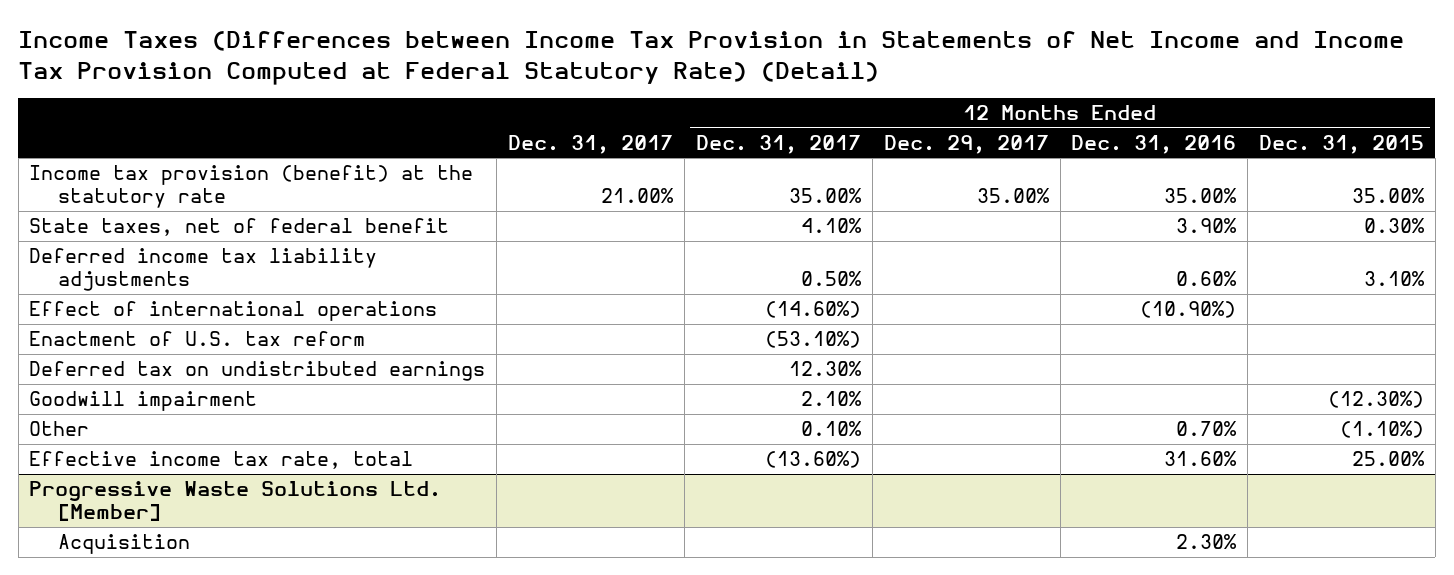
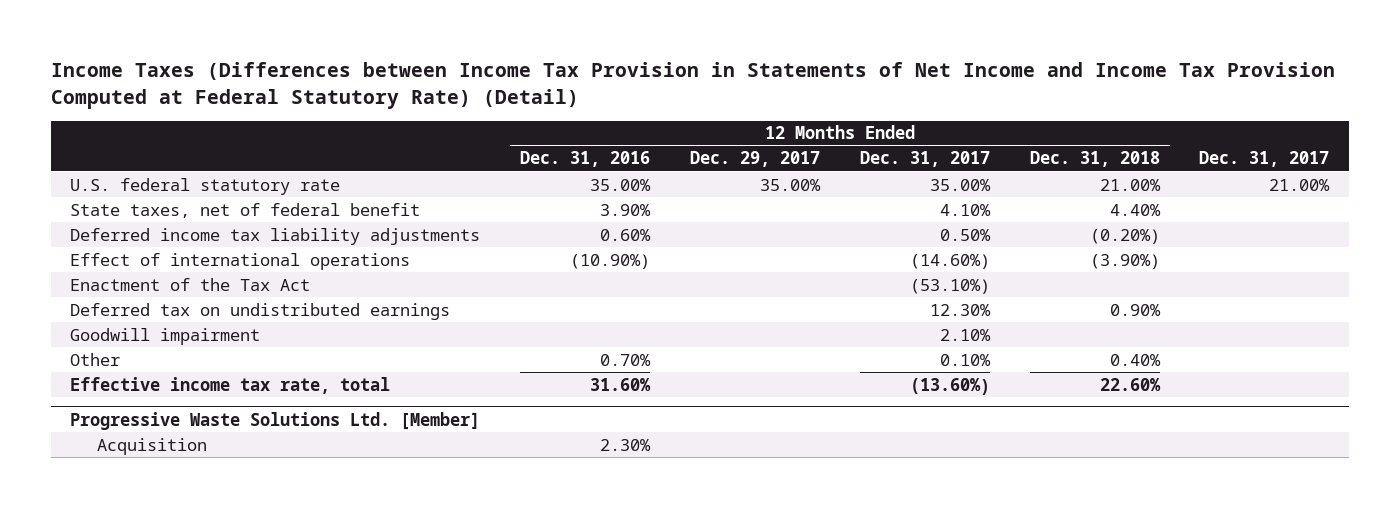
- | Dec. 31, 2017 | 12 Months Ended Dec. 31, 2017 | 12 Months Ended Dec. 29, 2017 | 12 Months Ended Dec. 31, 2016 | 12 Months Ended Dec. 31, 2015
+ | 12 Months Ended Dec. 31, 2016 | 12 Months Ended Dec. 29, 2017 | 12 Months Ended Dec. 31, 2017 | 12 Months Ended Dec. 31, 2018 | Dec. 31, 2017
- Income tax provision (benefit) at the statutory rate | 21.00% | 35.00% | 35.00% | 35.00% | 35.00%
+ U.S. federal statutory rate | 35.00% | 35.00% | 35.00% | 21.00% | 21.00%
- Enactment of U.S. tax reform | | (53.10%) | | |
+ Enactment of the Tax Act | | | (53.10%) | |

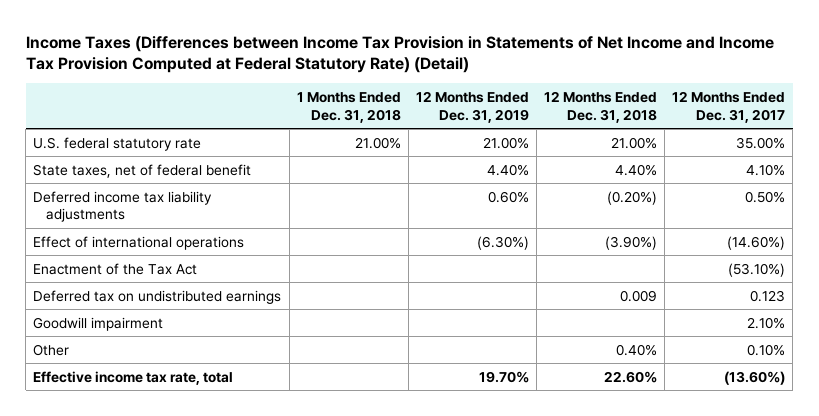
- | 12 Months Ended Dec. 31, 2016 | 12 Months Ended Dec. 29, 2017 | 12 Months Ended Dec. 31, 2017 | 12 Months Ended Dec. 31, 2018 | Dec. 31, 2017
+ | 1 Months Ended Dec. 31, 2018 | 12 Months Ended Dec. 31, 2019 | 12 Months Ended Dec. 31, 2018 | 12 Months Ended Dec. 31, 2017
- Deferred tax on undistributed earnings | | | 12.30% | 0.90% |
+ Deferred tax on undistributed earnings | | | 0.009 | 0.123
- Progressive Waste Solutions Ltd. [Member]
- Acquisition | 2.30% | | | |

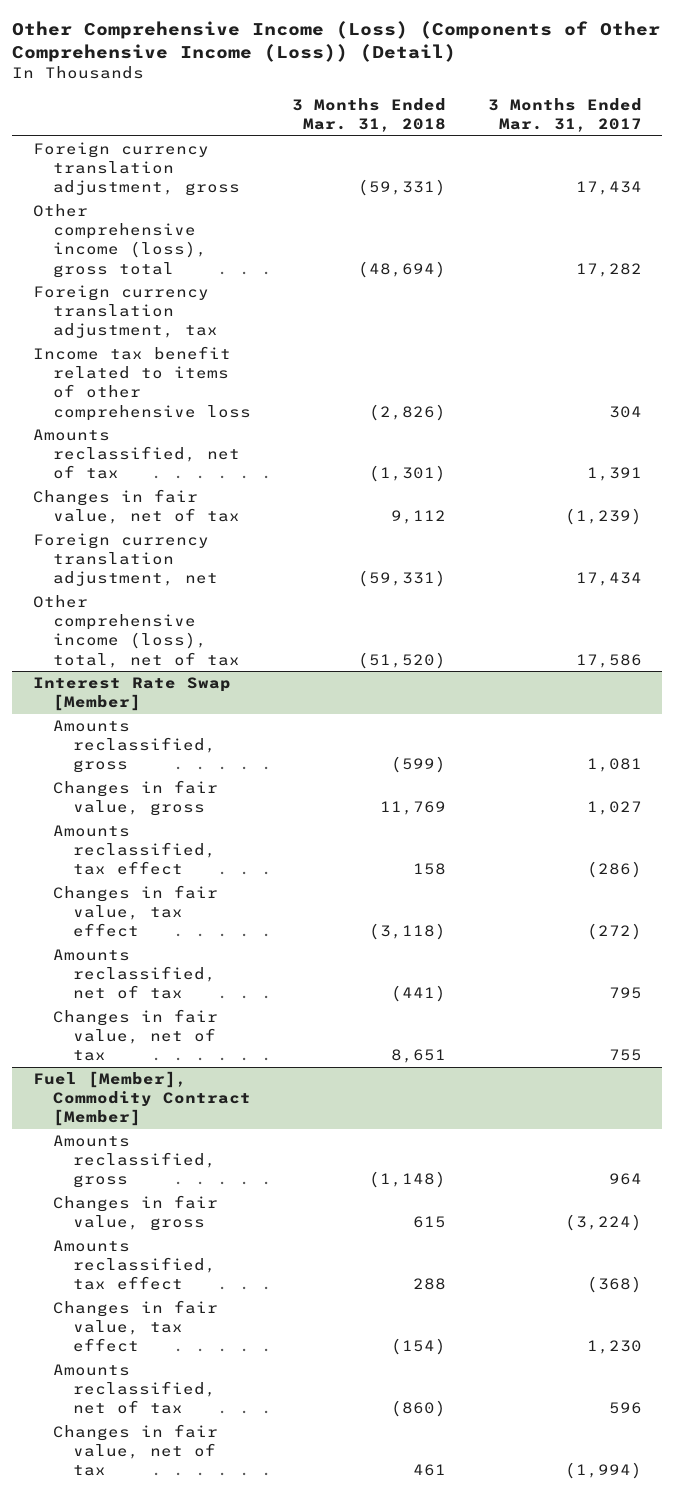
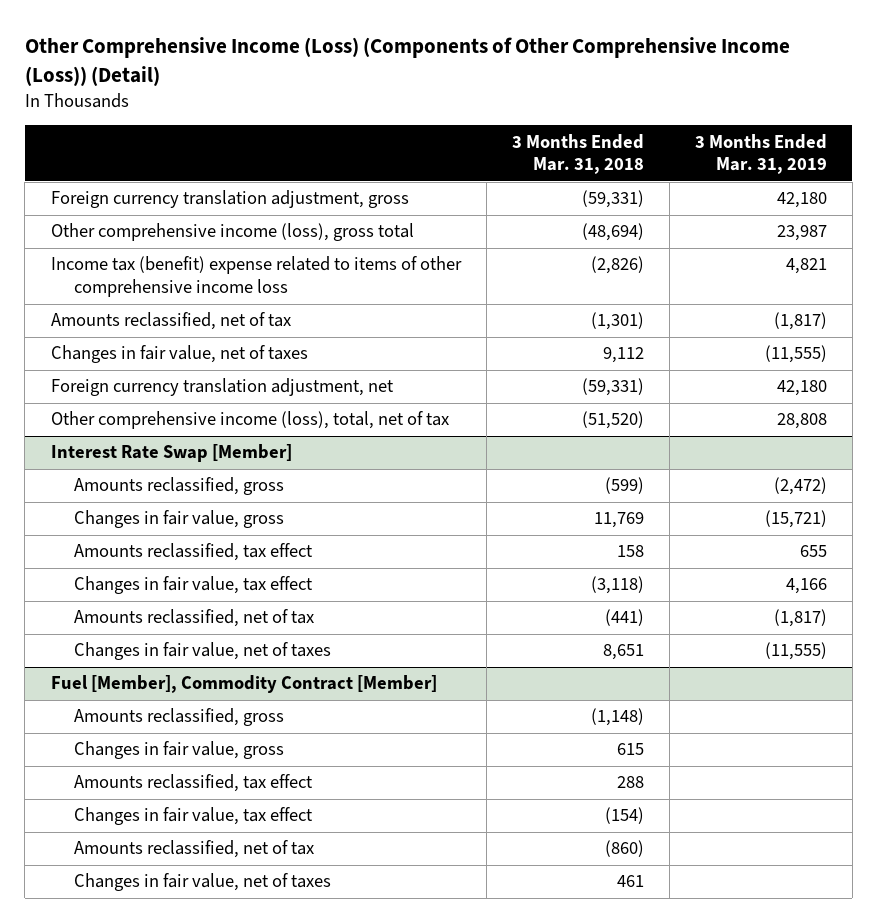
- | 3 Months Ended Mar. 31, 2018 | 3 Months Ended Mar. 31, 2017
+ | 3 Months Ended Mar. 31, 2018 | 3 Months Ended Mar. 31, 2019
- Foreign currency translation adjustment, tax
- Income tax benefit related to items of other comprehensive loss | (2,826) | 304
+ Income tax (benefit) expense related to items of other comprehensive income loss | (2,826) | 4,821
- Changes in fair value, net of tax | 9,112 | (1,239)
+ Changes in fair value, net of taxes | 9,112 | (11,555)
@ Interest Rate Swap [Member]
- Changes in fair value, net of tax | 8,651 | 755
+ Changes in fair value, net of taxes | 8,651 | (11,555)
@ Fuel [Member], Commodity Contract [Member]
- Changes in fair value, net of tax | 461 | (1,994)
+ Changes in fair value, net of taxes | 461 |

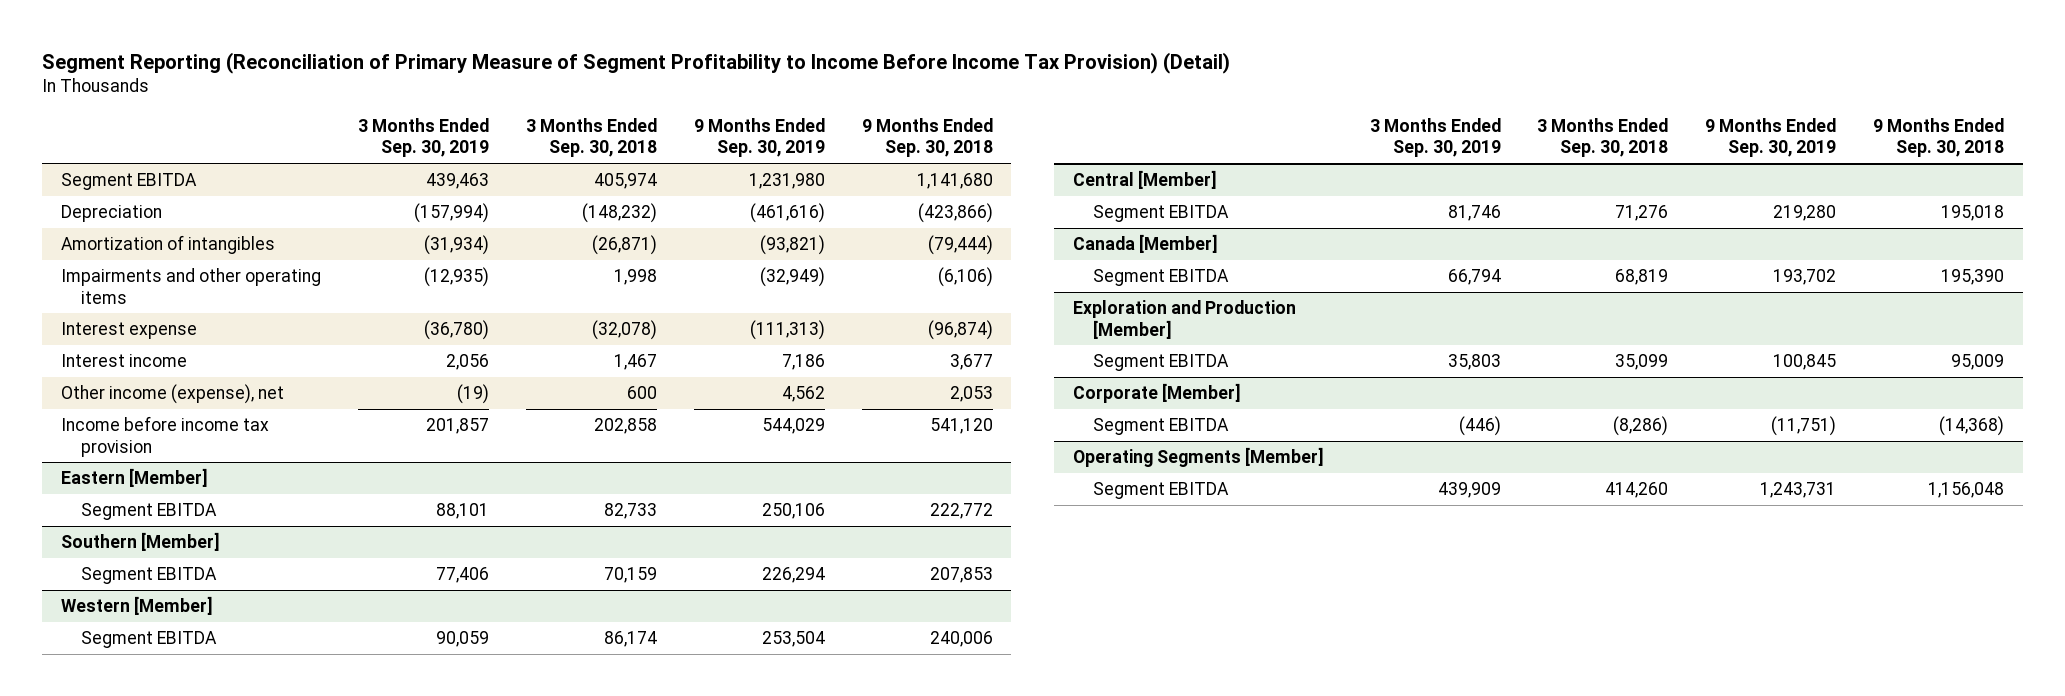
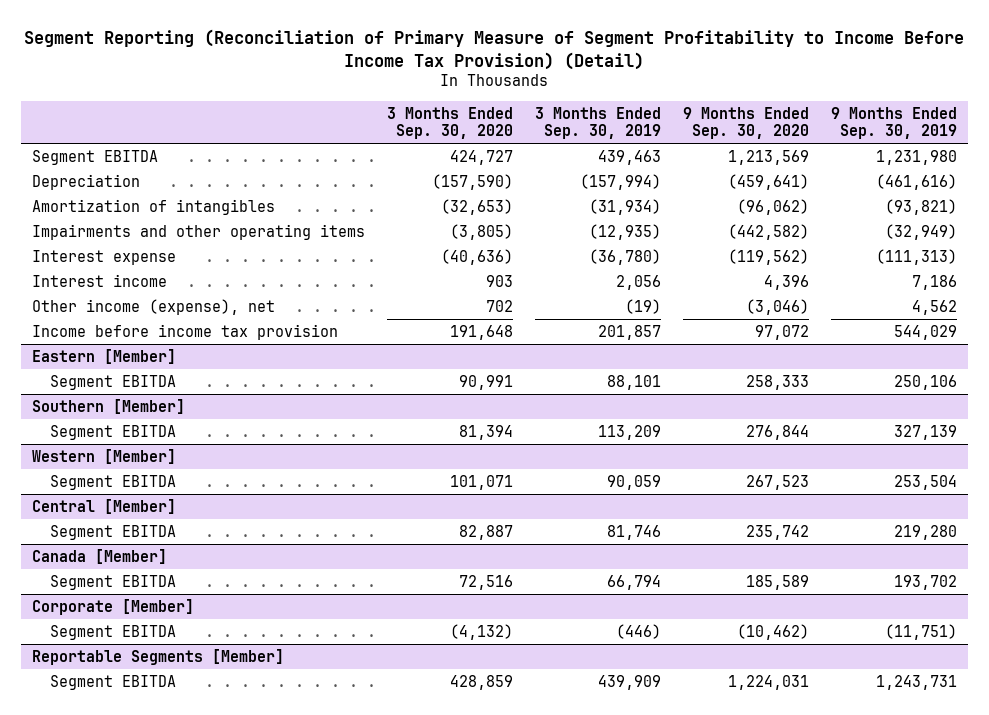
- | 3 Months Ended Sep. 30, 2019 | 3 Months Ended Sep. 30, 2018 | 9 Months Ended Sep. 30, 2019 | 9 Months Ended Sep. 30, 2018
+ | 3 Months Ended Sep. 30, 2020 | 3 Months Ended Sep. 30, 2019 | 9 Months Ended Sep. 30, 2020 | 9 Months Ended Sep. 30, 2019
@ Southern [Member]
- Segment EBITDA | 77,406 | 70,159 | 226,294 | 207,853
+ Segment EBITDA | 81,394 | 113,209 | 276,844 | 327,139
- Exploration and Production [Member]
- Segment EBITDA | 35,803 | 35,099 | 100,845 | 95,009
- Operating Segments [Member]
+ Reportable Segments [Member]

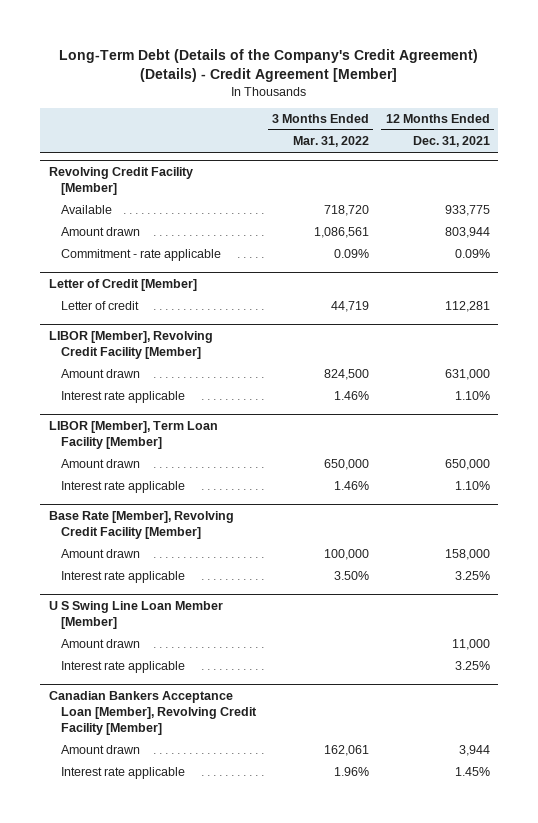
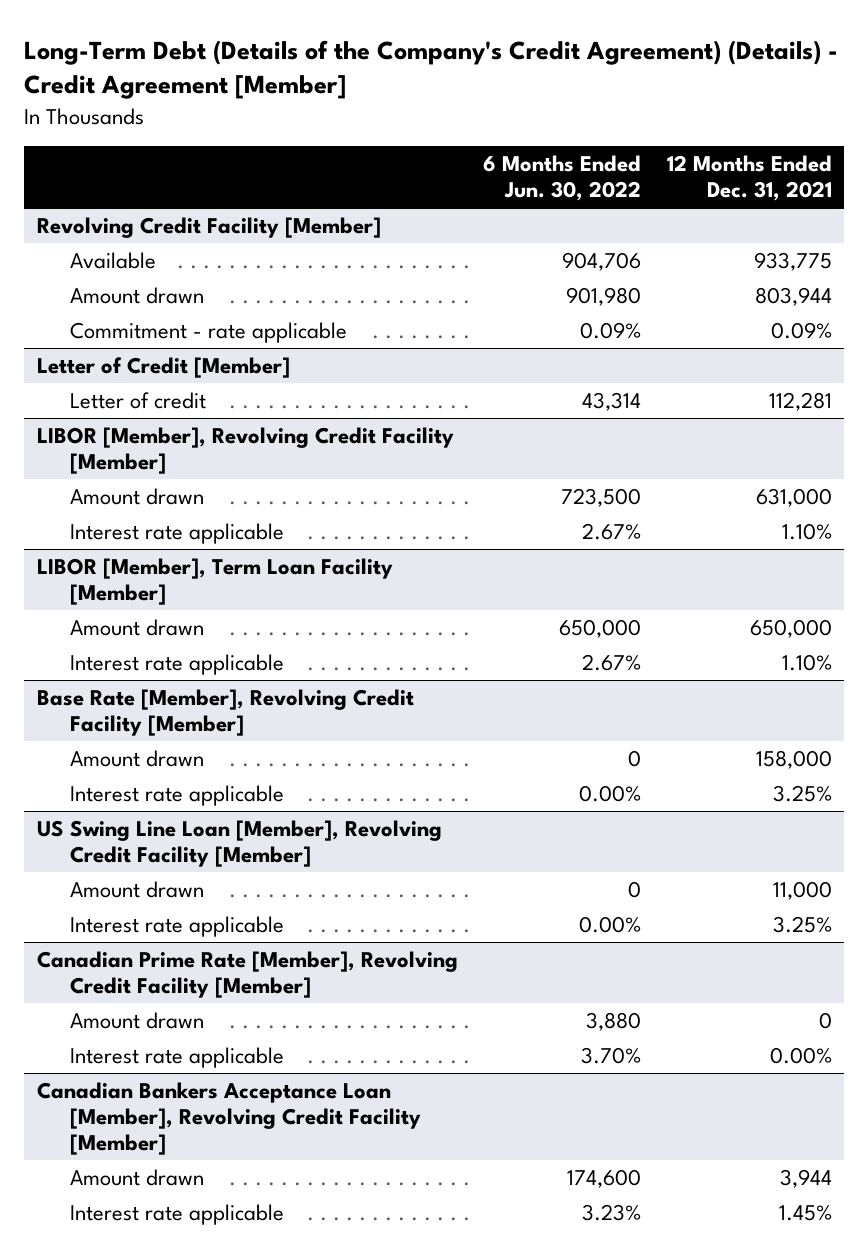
- | 3 Months Ended Mar. 31, 2022 | 12 Months Ended Dec. 31, 2021
+ | 6 Months Ended Jun. 30, 2022 | 12 Months Ended Dec. 31, 2021
- U S Swing Line Loan Member [Member]
+ US Swing Line Loan [Member], Revolving Credit Facility [Member]
+ Canadian Prime Rate [Member], Revolving Credit Facility [Member]
+ Amount drawn | 3,880 | 0
+ Interest rate applicable | 3.70% | 0.00%

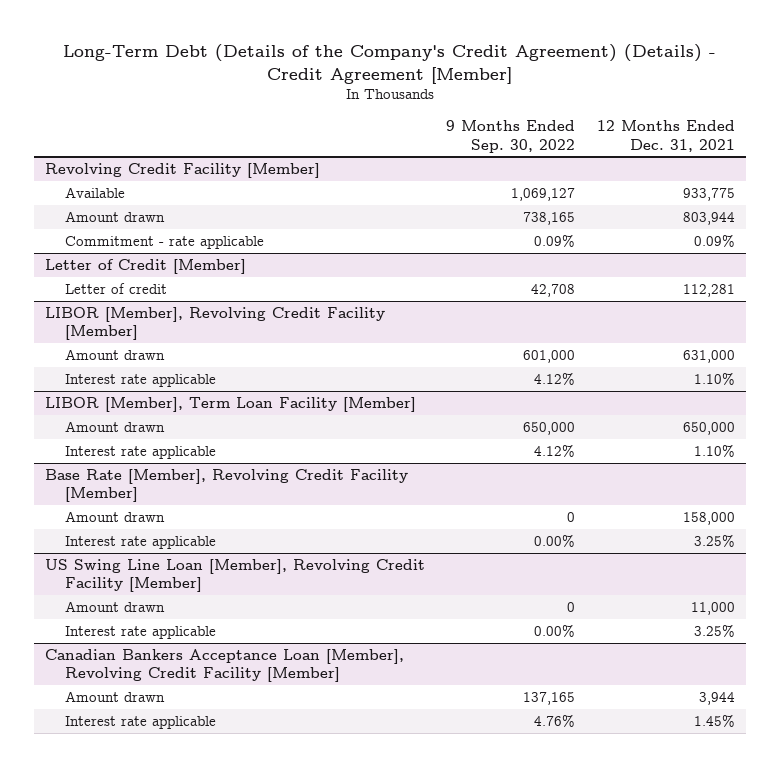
- | 6 Months Ended Jun. 30, 2022 | 12 Months Ended Dec. 31, 2021
+ | 9 Months Ended Sep. 30, 2022 | 12 Months Ended Dec. 31, 2021
- Canadian Prime Rate [Member], Revolving Credit Facility [Member]
- Amount drawn | 3,880 | 0
- Interest rate applicable | 3.70% | 0.00%

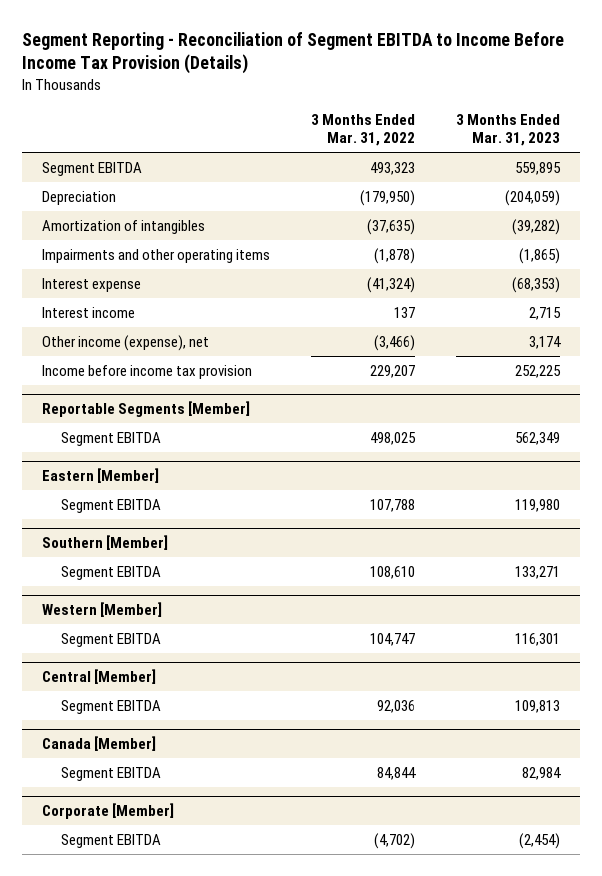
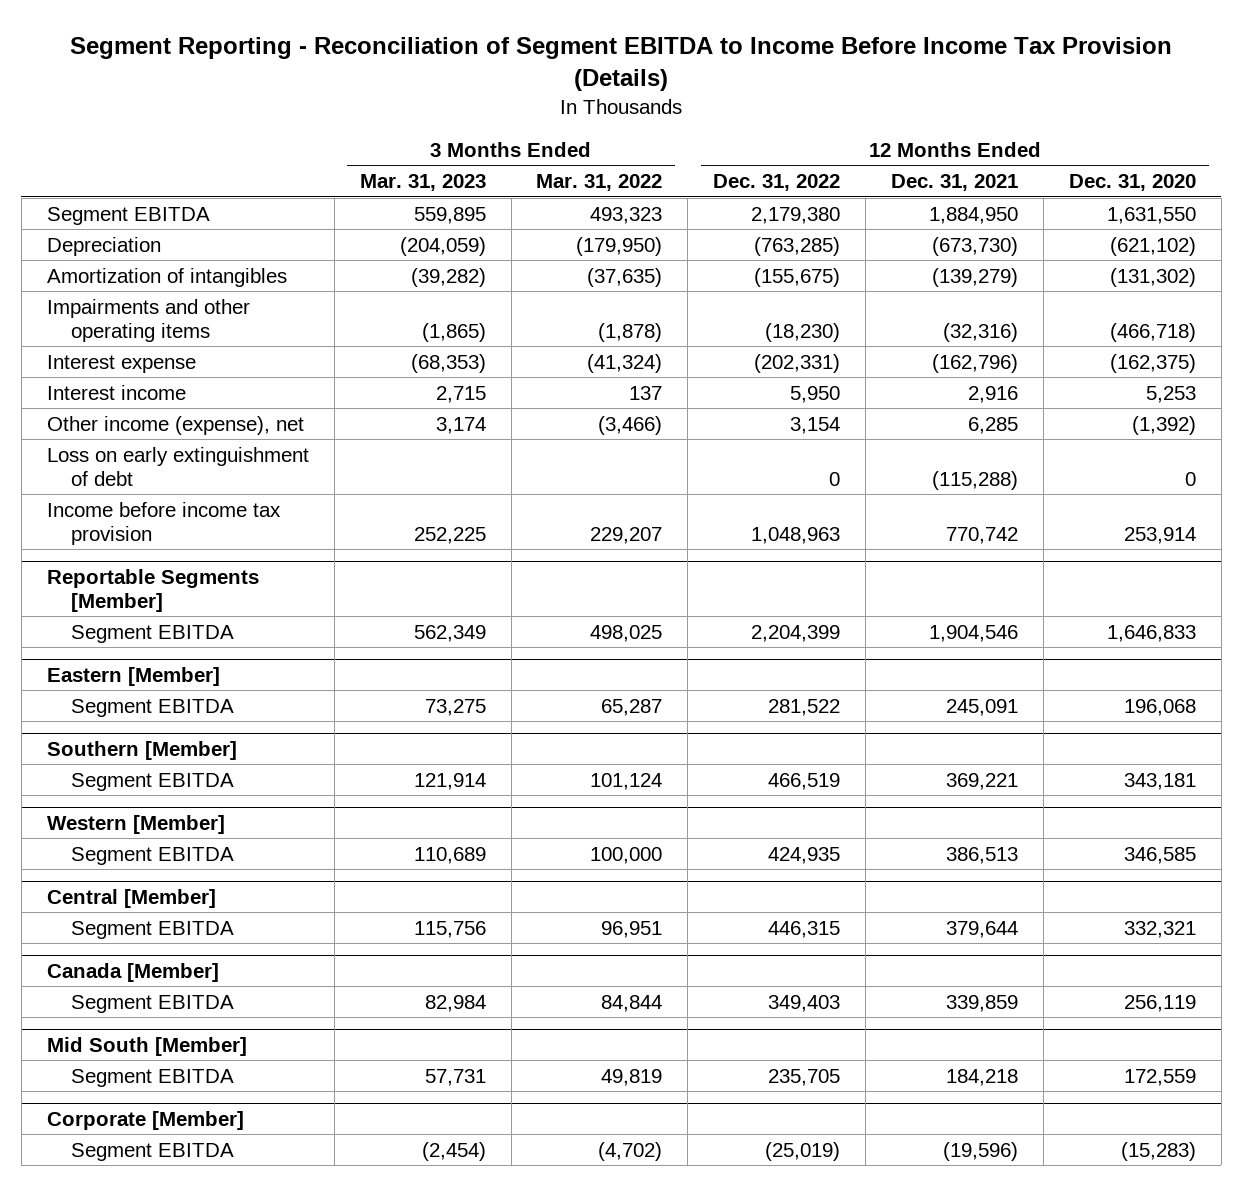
- | 3 Months Ended Mar. 31, 2022 | 3 Months Ended Mar. 31, 2023
+ | 3 Months Ended Mar. 31, 2023 | 3 Months Ended Mar. 31, 2022 | 12 Months Ended Dec. 31, 2022 | 12 Months Ended Dec. 31, 2021 | 12 Months Ended Dec. 31, 2020
+ Loss on early extinguishment of debt | | | 0 | (115,288) | 0
@ Eastern [Member]
- Segment EBITDA | 107,788 | 119,980
+ Segment EBITDA | 73,275 | 65,287 | 281,522 | 245,091 | 196,068
@ Southern [Member]
- Segment EBITDA | 108,610 | 133,271
+ Segment EBITDA | 121,914 | 101,124 | 466,519 | 369,221 | 343,181
@ Western [Member]
- Segment EBITDA | 104,747 | 116,301
+ Segment EBITDA | 110,689 | 100,000 | 424,935 | 386,513 | 346,585
@ Central [Member]
- Segment EBITDA | 92,036 | 109,813
+ Segment EBITDA | 115,756 | 96,951 | 446,315 | 379,644 | 332,321
+ Mid South [Member]
+ Segment EBITDA | 57,731 | 49,819 | 235,705 | 184,218 | 172,559

